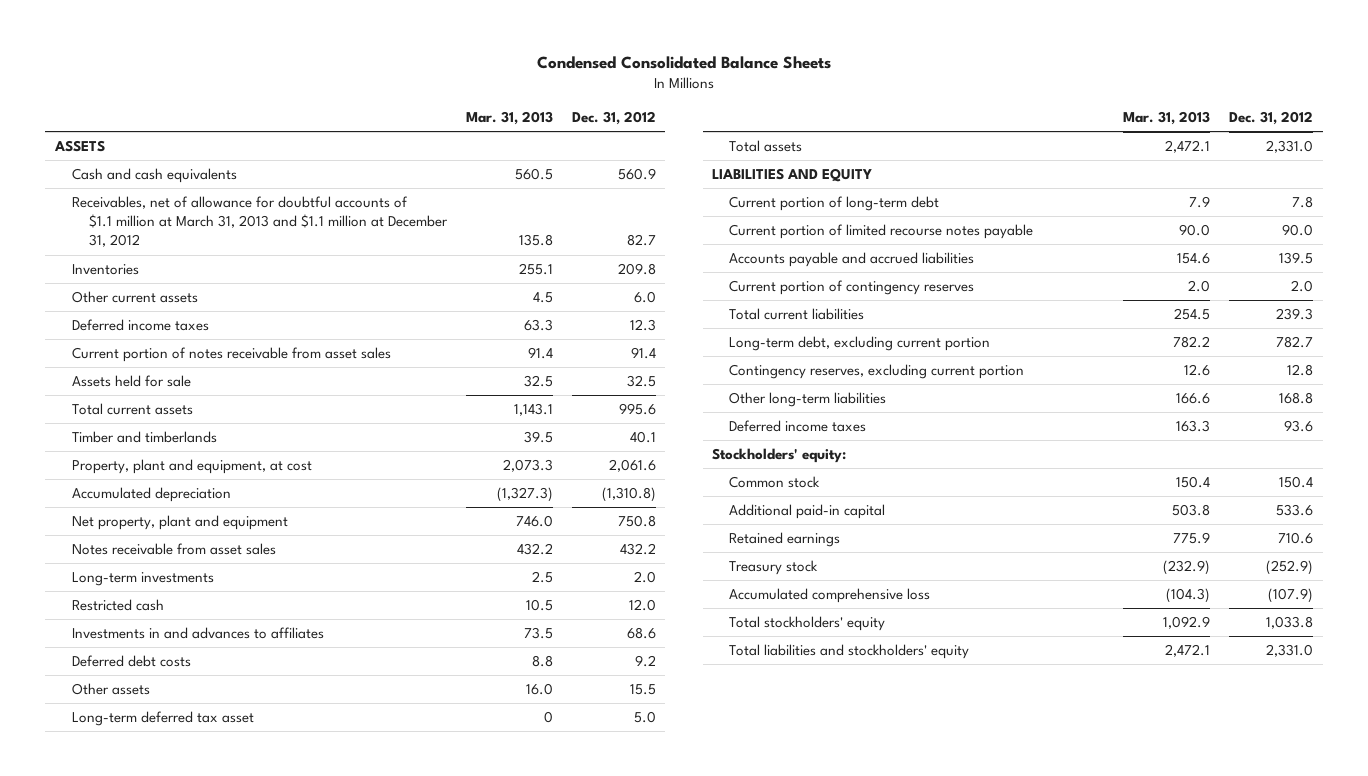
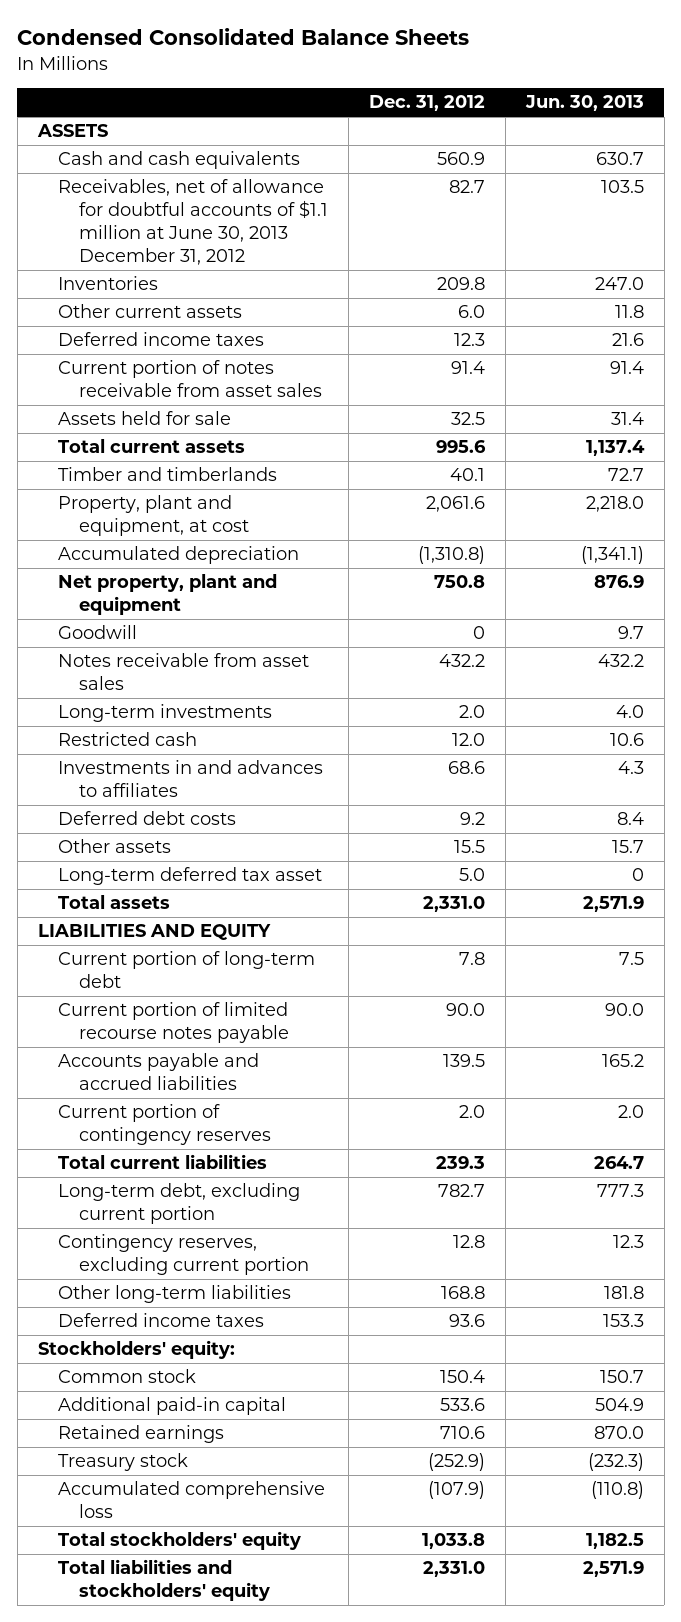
- | Mar. 31, 2013 | Dec. 31, 2012
+ | Dec. 31, 2012 | Jun. 30, 2013
- Receivables, net of allowance for doubtful accounts of $1.1 million at March 31, 2013 and $1.1 million at December 31, 2012 | 135.8 | 82.7
+ Receivables, net of allowance for doubtful accounts of $1.1 million at June 30, 2013 December 31, 2012 | 82.7 | 103.5
+ Goodwill | 0 | 9.7

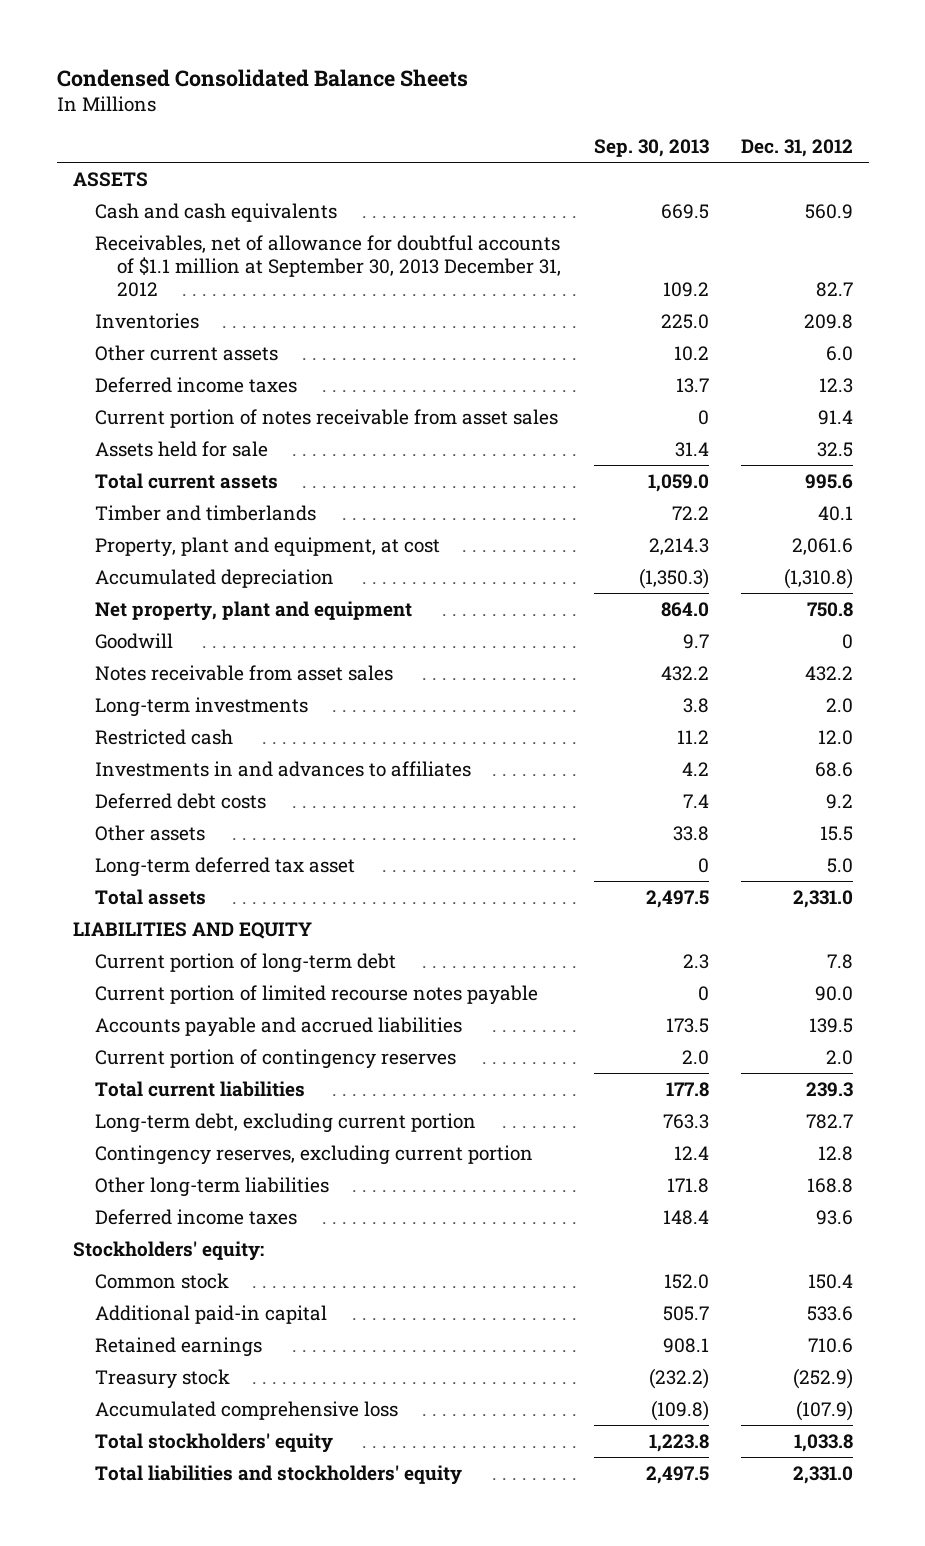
- | Dec. 31, 2012 | Jun. 30, 2013
+ | Sep. 30, 2013 | Dec. 31, 2012
- Receivables, net of allowance for doubtful accounts of $1.1 million at June 30, 2013 December 31, 2012 | 82.7 | 103.5
+ Receivables, net of allowance for doubtful accounts of $1.1 million at September 30, 2013 December 31, 2012 | 109.2 | 82.7

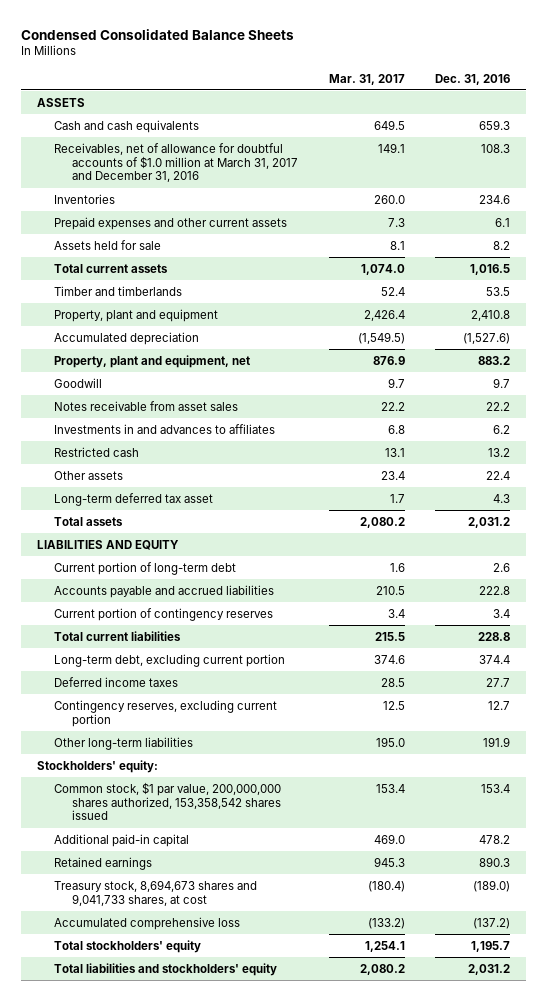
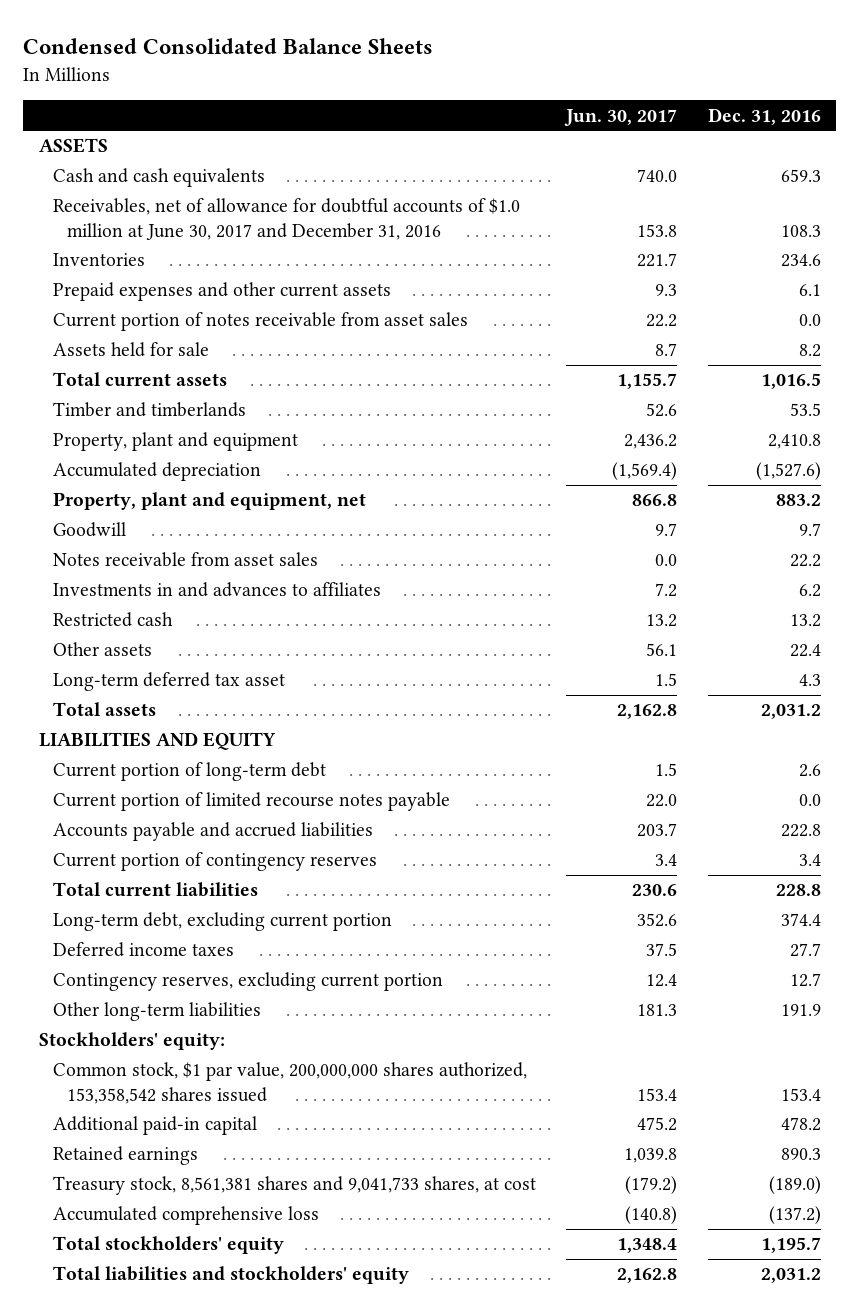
- | Mar. 31, 2017 | Dec. 31, 2016
+ | Jun. 30, 2017 | Dec. 31, 2016
- Receivables, net of allowance for doubtful accounts of $1.0 million at March 31, 2017 and December 31, 2016 | 149.1 | 108.3
+ Receivables, net of allowance for doubtful accounts of $1.0 million at June 30, 2017 and December 31, 2016 | 153.8 | 108.3
+ Current portion of notes receivable from asset sales | 22.2 | 0.0
+ Current portion of limited recourse notes payable | 22.0 | 0.0
- Treasury stock, 8,694,673 shares and 9,041,733 shares, at cost | (180.4) | (189.0)
+ Treasury stock, 8,561,381 shares and 9,041,733 shares, at cost | (179.2) | (189.0)

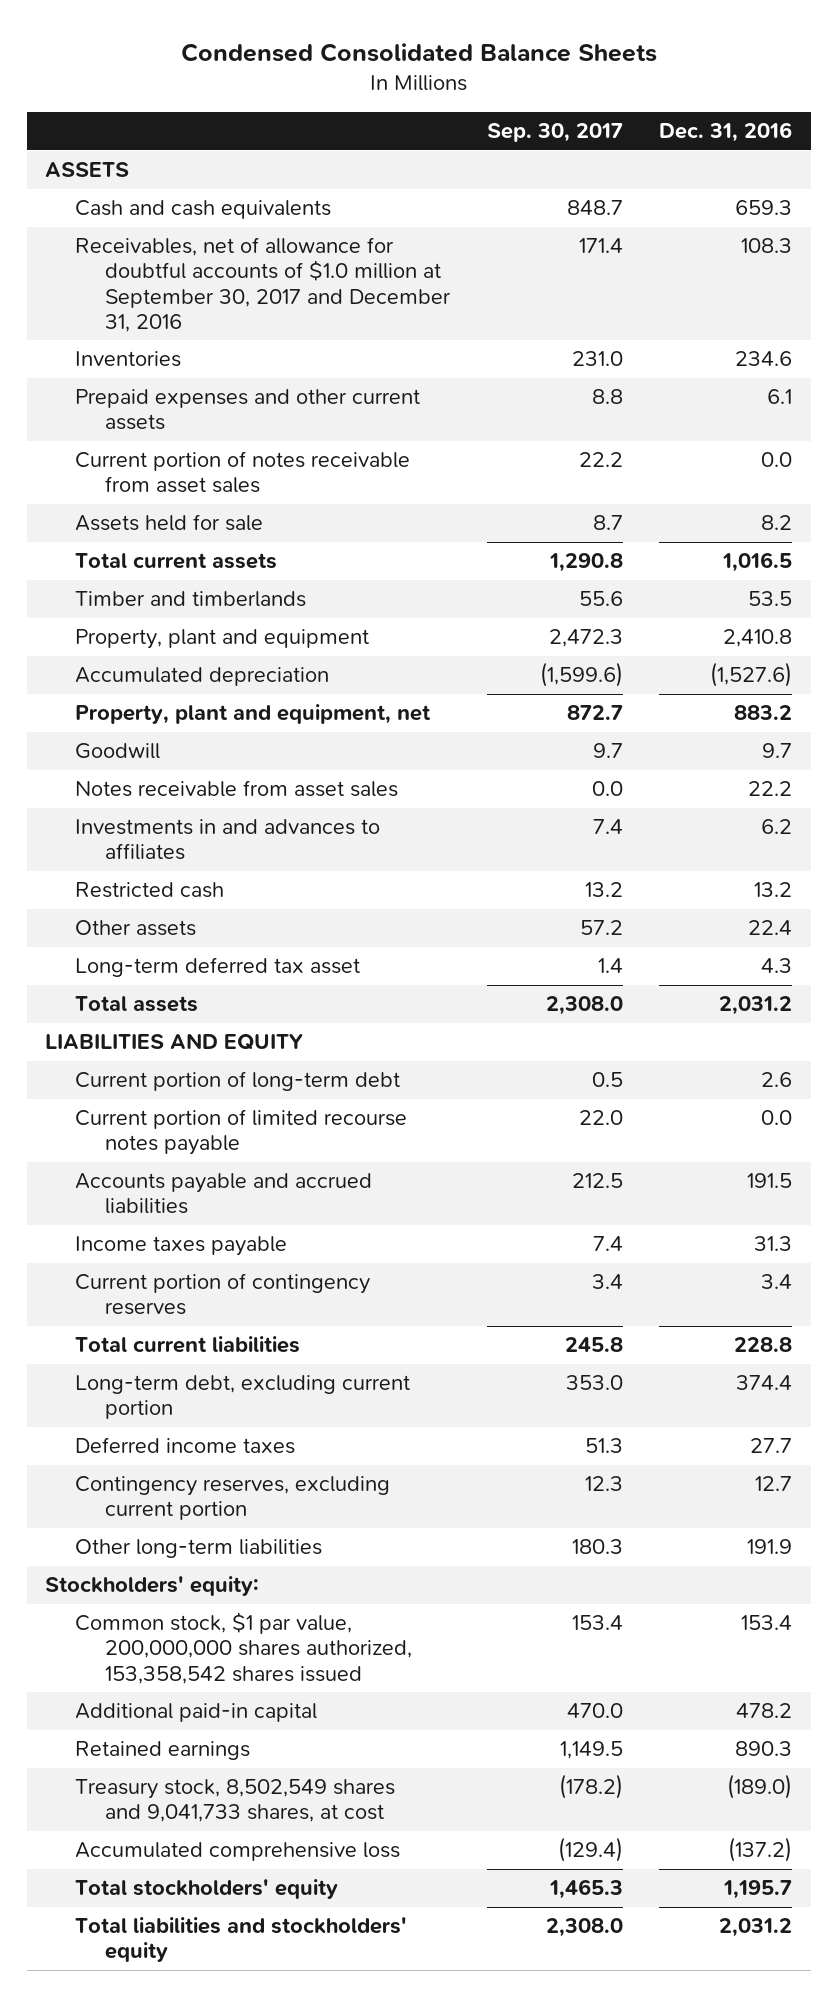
- | Jun. 30, 2017 | Dec. 31, 2016
+ | Sep. 30, 2017 | Dec. 31, 2016
- Receivables, net of allowance for doubtful accounts of $1.0 million at June 30, 2017 and December 31, 2016 | 153.8 | 108.3
+ Receivables, net of allowance for doubtful accounts of $1.0 million at September 30, 2017 and December 31, 2016 | 171.4 | 108.3
- Accounts payable and accrued liabilities | 203.7 | 222.8
+ Accounts payable and accrued liabilities | 212.5 | 191.5
+ Income taxes payable | 7.4 | 31.3
- Treasury stock, 8,561,381 shares and 9,041,733 shares, at cost | (179.2) | (189.0)
+ Treasury stock, 8,502,549 shares and 9,041,733 shares, at cost | (178.2) | (189.0)

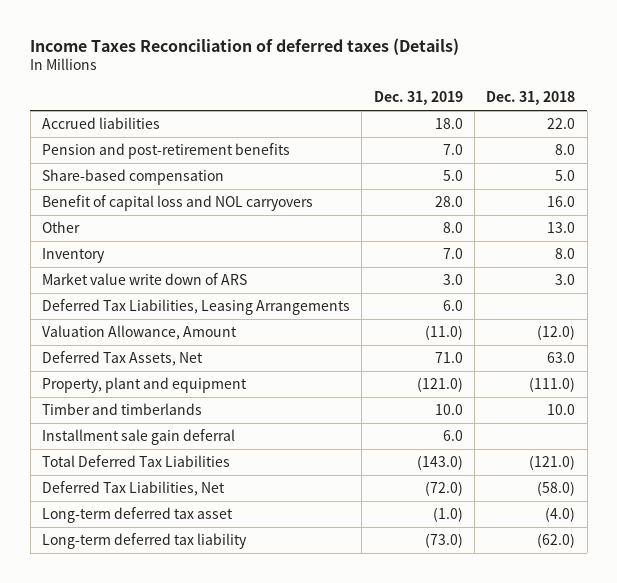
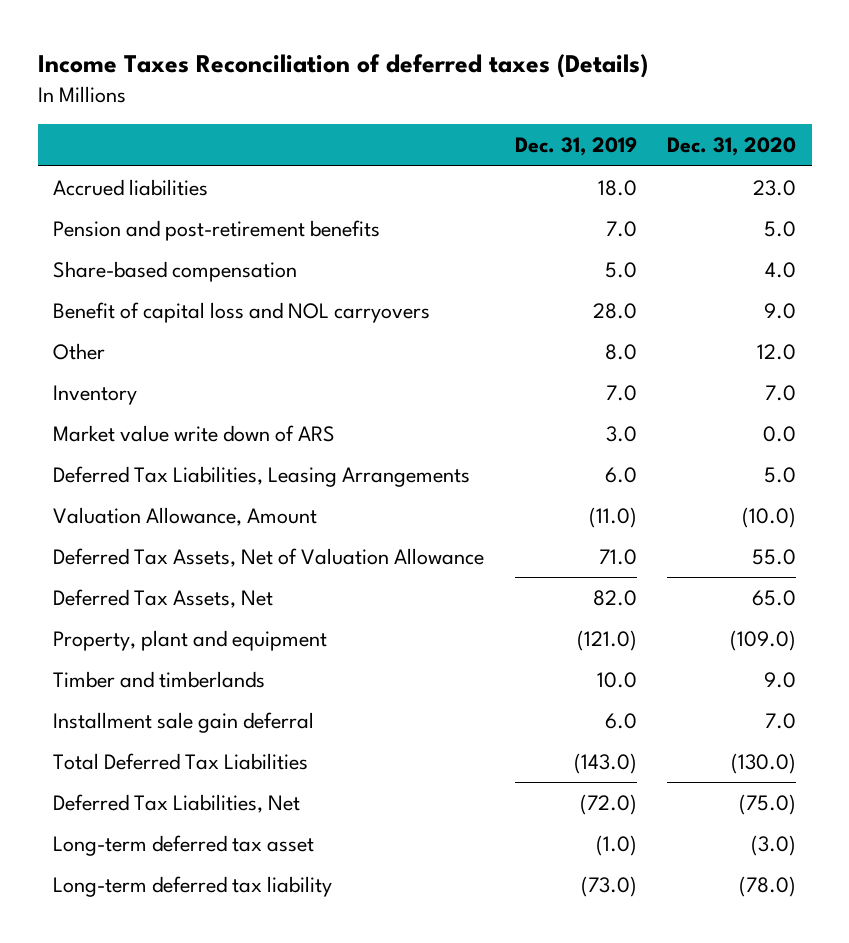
- | Dec. 31, 2019 | Dec. 31, 2018
+ | Dec. 31, 2019 | Dec. 31, 2020
- Deferred Tax Assets, Net | 71.0 | 63.0
+ Deferred Tax Assets, Net of Valuation Allowance | 71.0 | 55.0
+ Deferred Tax Assets, Net | 82.0 | 65.0

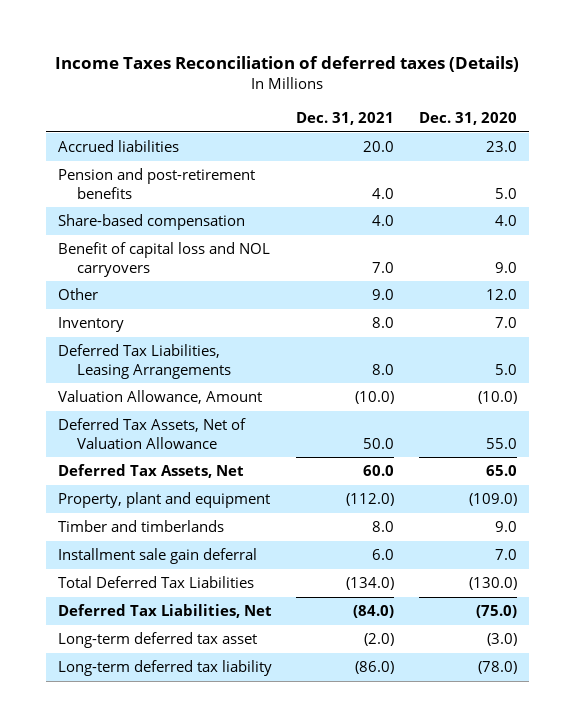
- | Dec. 31, 2019 | Dec. 31, 2020
+ | Dec. 31, 2021 | Dec. 31, 2020
- Market value write down of ARS | 3.0 | 0.0

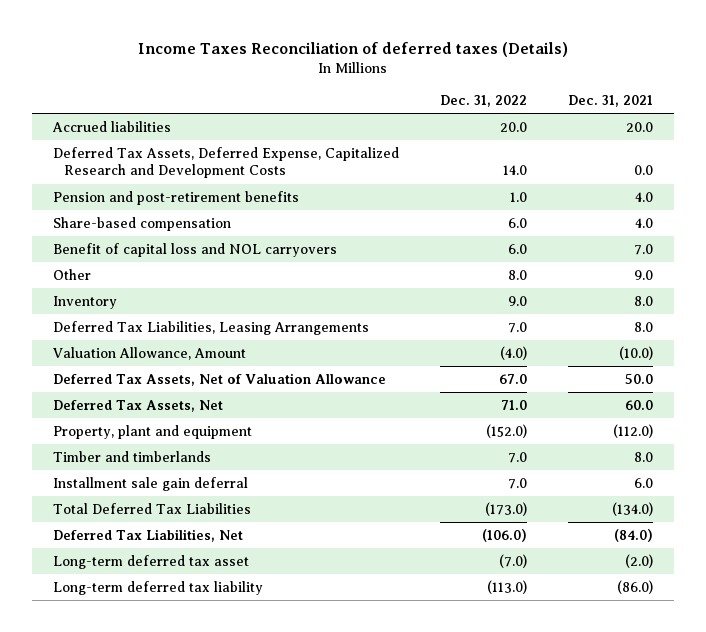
- | Dec. 31, 2021 | Dec. 31, 2020
+ | Dec. 31, 2022 | Dec. 31, 2021
+ Deferred Tax Assets, Deferred Expense, Capitalized Research and Development Costs | 14.0 | 0.0

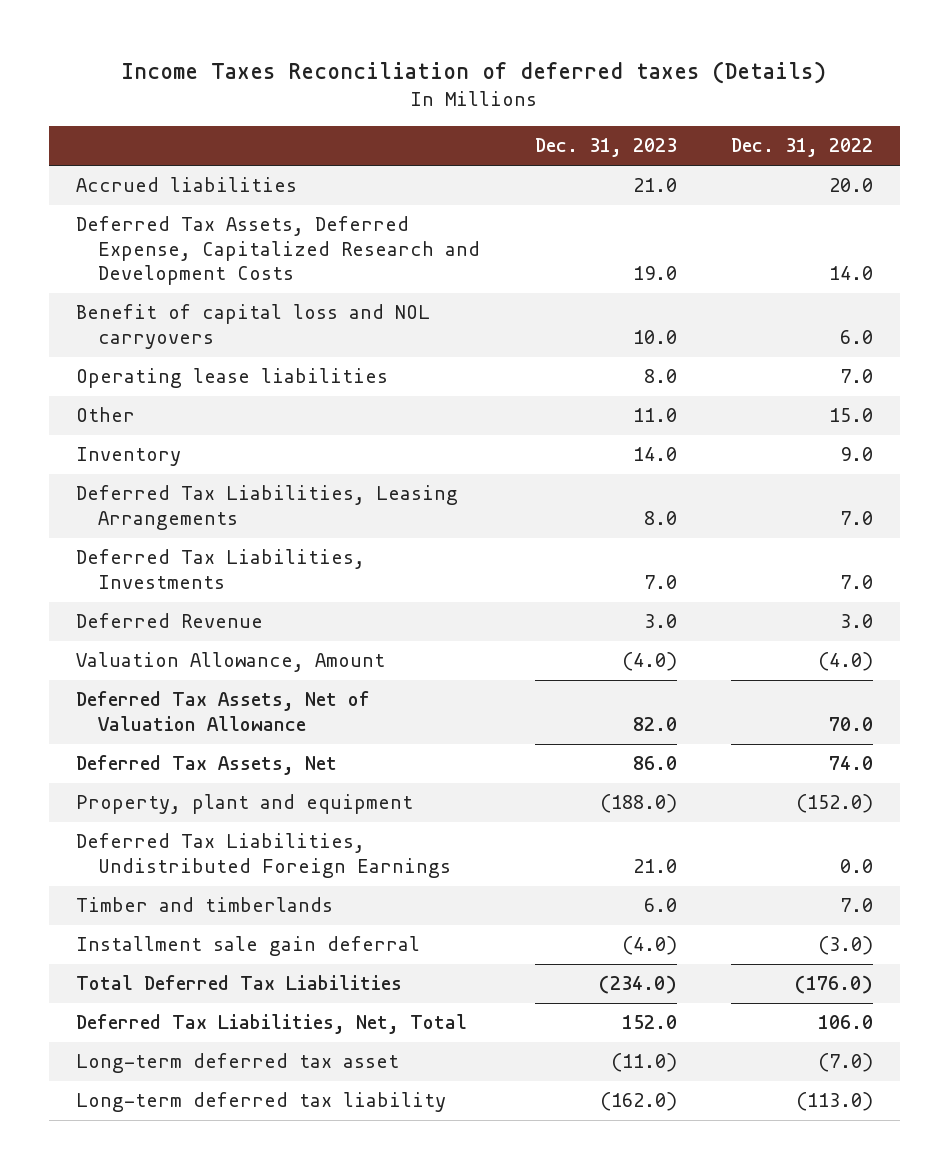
- | Dec. 31, 2022 | Dec. 31, 2021
+ | Dec. 31, 2023 | Dec. 31, 2022
- Pension and post-retirement benefits | 1.0 | 4.0
- Share-based compensation | 6.0 | 4.0
- Other | 8.0 | 9.0
+ Operating lease liabilities | 8.0 | 7.0
+ Other | 11.0 | 15.0
+ Deferred Tax Liabilities, Investments | 7.0 | 7.0
+ Deferred Revenue | 3.0 | 3.0
- Deferred Tax Assets, Net of Valuation Allowance | 67.0 | 50.0
- Deferred Tax Assets, Net | 71.0 | 60.0
+ Deferred Tax Assets, Net of Valuation Allowance | 82.0 | 70.0
+ Deferred Tax Assets, Net | 86.0 | 74.0
+ Deferred Tax Liabilities, Undistributed Foreign Earnings | 21.0 | 0.0
- Installment sale gain deferral | 7.0 | 6.0
- Total Deferred Tax Liabilities | (173.0) | (134.0)
- Deferred Tax Liabilities, Net | (106.0) | (84.0)
+ Installment sale gain deferral | (4.0) | (3.0)
+ Total Deferred Tax Liabilities | (234.0) | (176.0)
+ Deferred Tax Liabilities, Net, Total | 152.0 | 106.0

